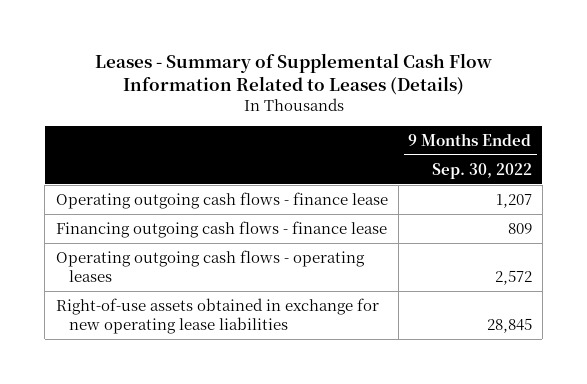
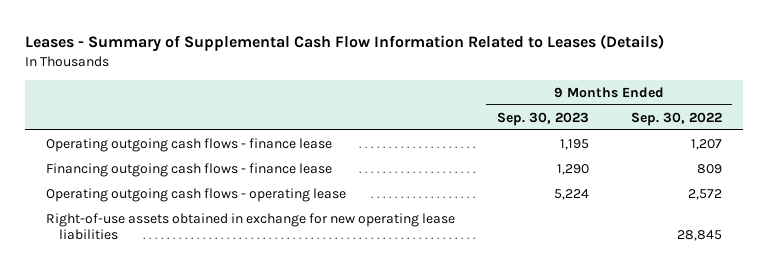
- | 9 Months Ended Sep. 30, 2022
+ | 9 Months Ended Sep. 30, 2023 | 9 Months Ended Sep. 30, 2022
- Operating outgoing cash flows - operating leases | 2,572
+ Operating outgoing cash flows - operating lease | 5,224 | 2,572

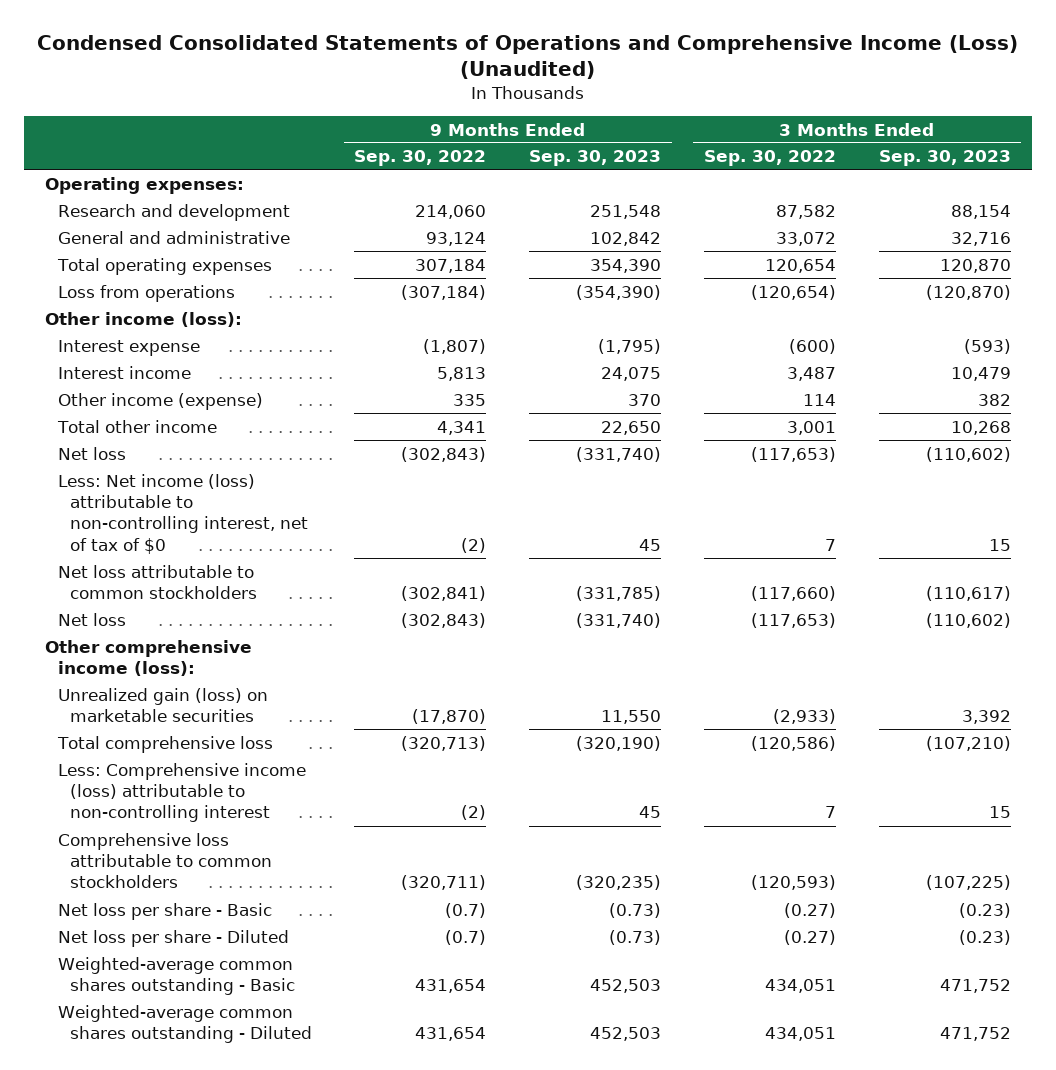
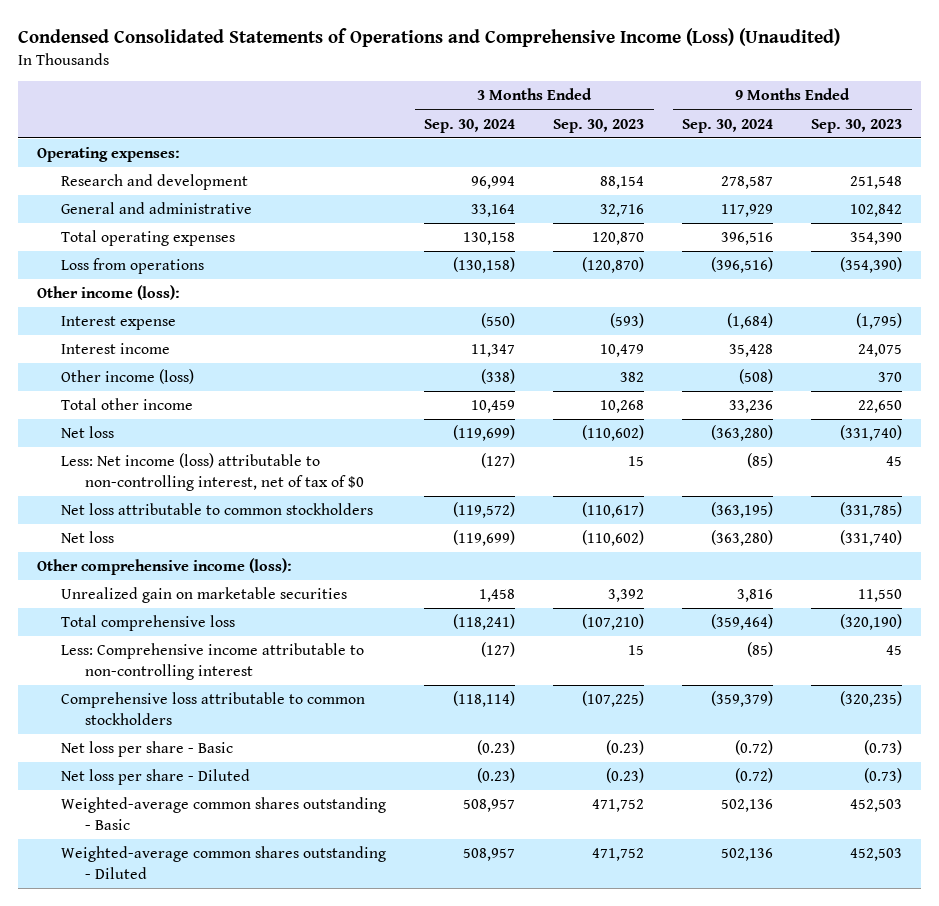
- | 9 Months Ended Sep. 30, 2022 | 9 Months Ended Sep. 30, 2023 | 3 Months Ended Sep. 30, 2022 | 3 Months Ended Sep. 30, 2023
+ | 3 Months Ended Sep. 30, 2024 | 3 Months Ended Sep. 30, 2023 | 9 Months Ended Sep. 30, 2024 | 9 Months Ended Sep. 30, 2023
- Other income (expense) | 335 | 370 | 114 | 382
+ Other income (loss) | (338) | 382 | (508) | 370
- Unrealized gain (loss) on marketable securities | (17,870) | 11,550 | (2,933) | 3,392
+ Unrealized gain on marketable securities | 1,458 | 3,392 | 3,816 | 11,550
- Less: Comprehensive income (loss) attributable to non-controlling interest | (2) | 45 | 7 | 15
+ Less: Comprehensive income attributable to non-controlling interest | (127) | 15 | (85) | 45

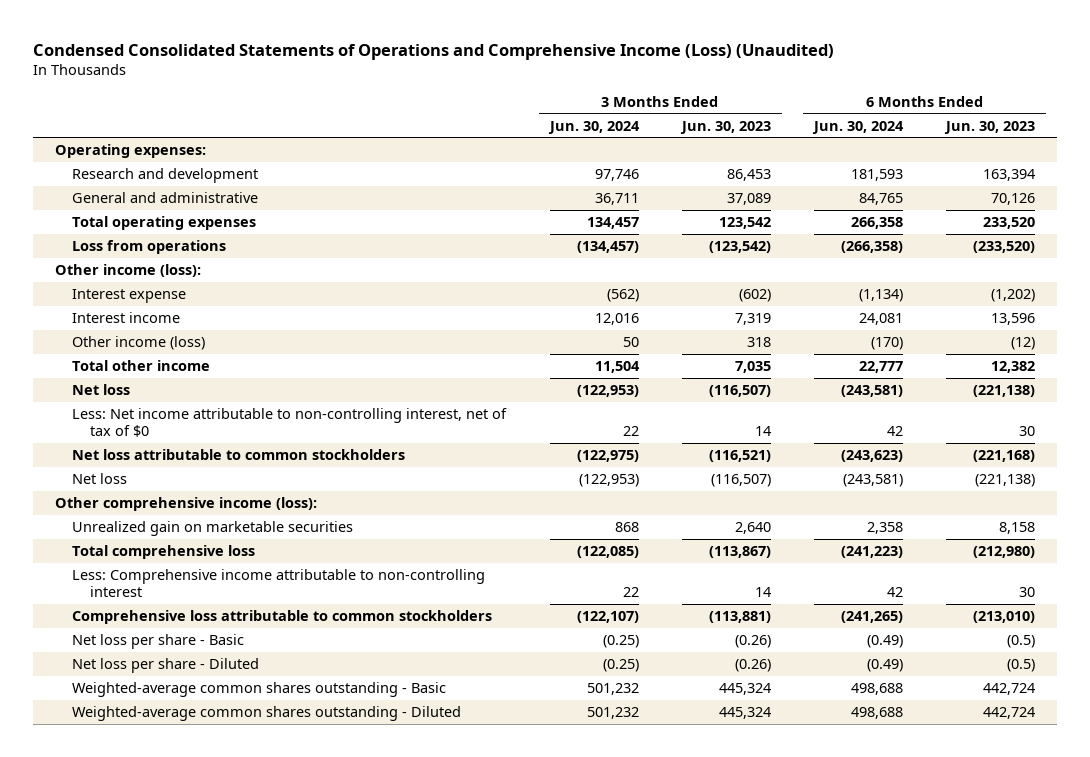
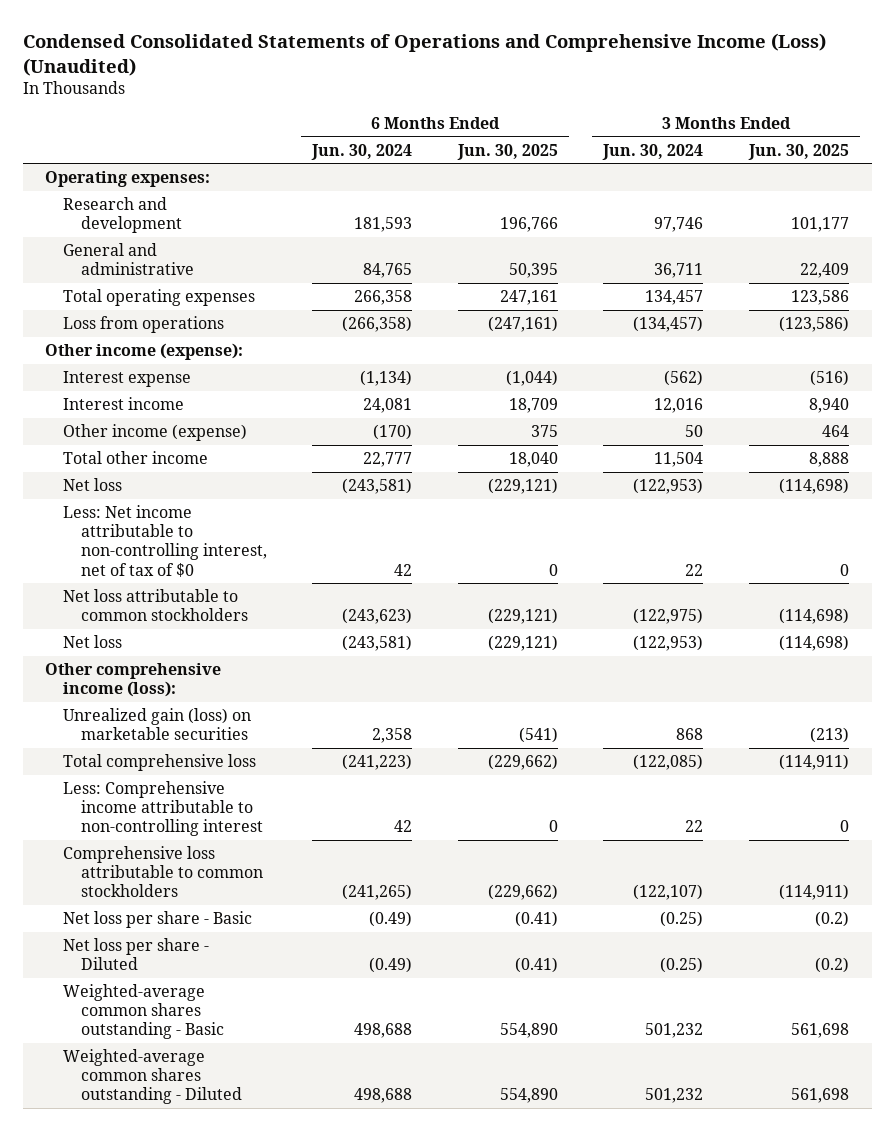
- | 3 Months Ended Jun. 30, 2024 | 3 Months Ended Jun. 30, 2023 | 6 Months Ended Jun. 30, 2024 | 6 Months Ended Jun. 30, 2023
+ | 6 Months Ended Jun. 30, 2024 | 6 Months Ended Jun. 30, 2025 | 3 Months Ended Jun. 30, 2024 | 3 Months Ended Jun. 30, 2025
- Other income (loss):
+ Other income (expense):
- Other income (loss) | 50 | 318 | (170) | (12)
+ Other income (expense) | (170) | 375 | 50 | 464
- Unrealized gain on marketable securities | 868 | 2,640 | 2,358 | 8,158
+ Unrealized gain (loss) on marketable securities | 2,358 | (541) | 868 | (213)

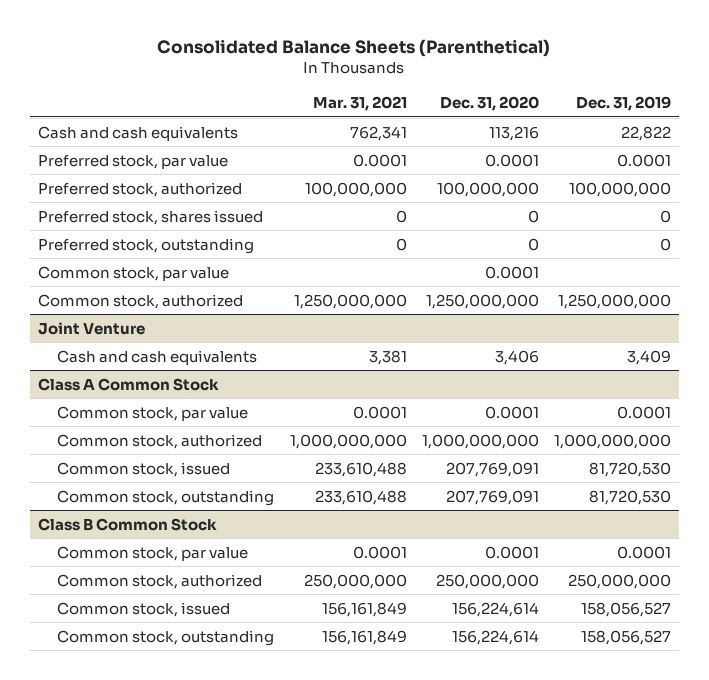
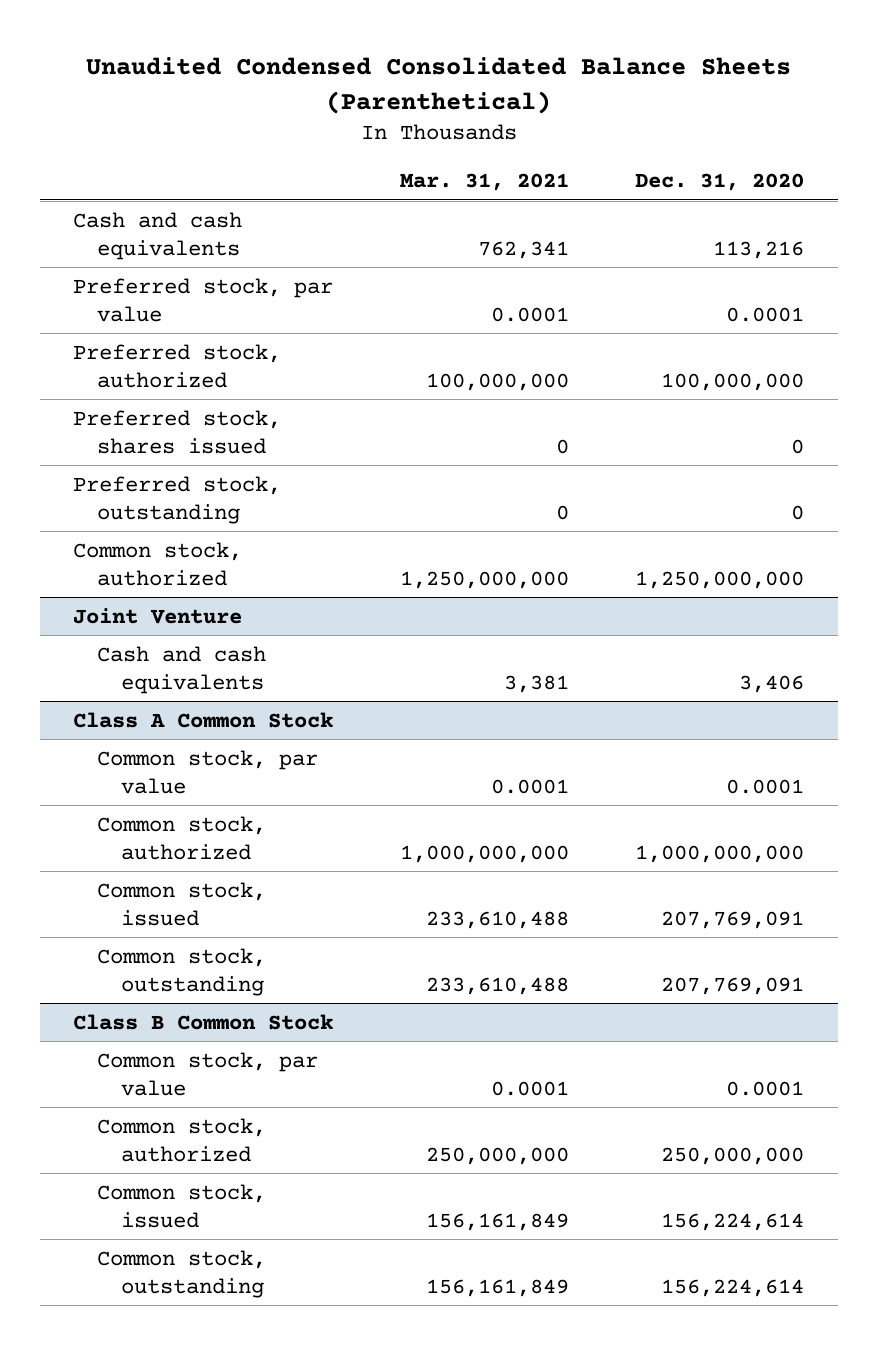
- Consolidated Balance Sheets (Parenthetical)
+ Unaudited Condensed Consolidated Balance Sheets (Parenthetical)
- | Mar. 31, 2021 | Dec. 31, 2020 | Dec. 31, 2019
+ | Mar. 31, 2021 | Dec. 31, 2020
- Common stock, par value | | 0.0001 |

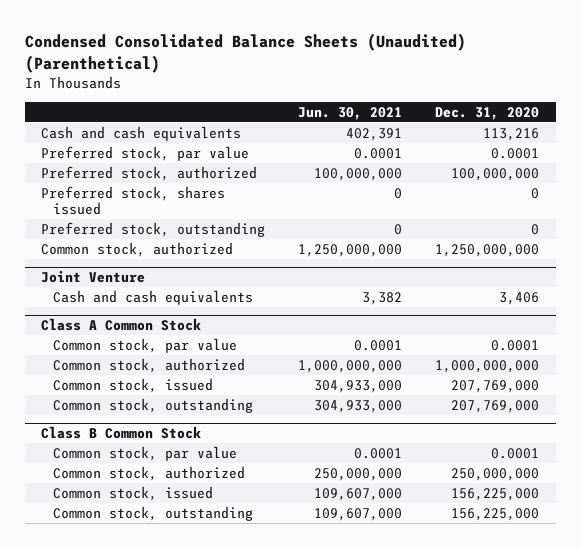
- Unaudited Condensed Consolidated Balance Sheets (Parenthetical)
+ Condensed Consolidated Balance Sheets (Unaudited) (Parenthetical)
- | Mar. 31, 2021 | Dec. 31, 2020
+ | Jun. 30, 2021 | Dec. 31, 2020
@ Class A Common Stock
- Common stock, issued | 233,610,488 | 207,769,091
- Common stock, outstanding | 233,610,488 | 207,769,091
+ Common stock, issued | 304,933,000 | 207,769,000
+ Common stock, outstanding | 304,933,000 | 207,769,000
@ Class B Common Stock
- Common stock, issued | 156,161,849 | 156,224,614
- Common stock, outstanding | 156,161,849 | 156,224,614
+ Common stock, issued | 109,607,000 | 156,225,000
+ Common stock, outstanding | 109,607,000 | 156,225,000

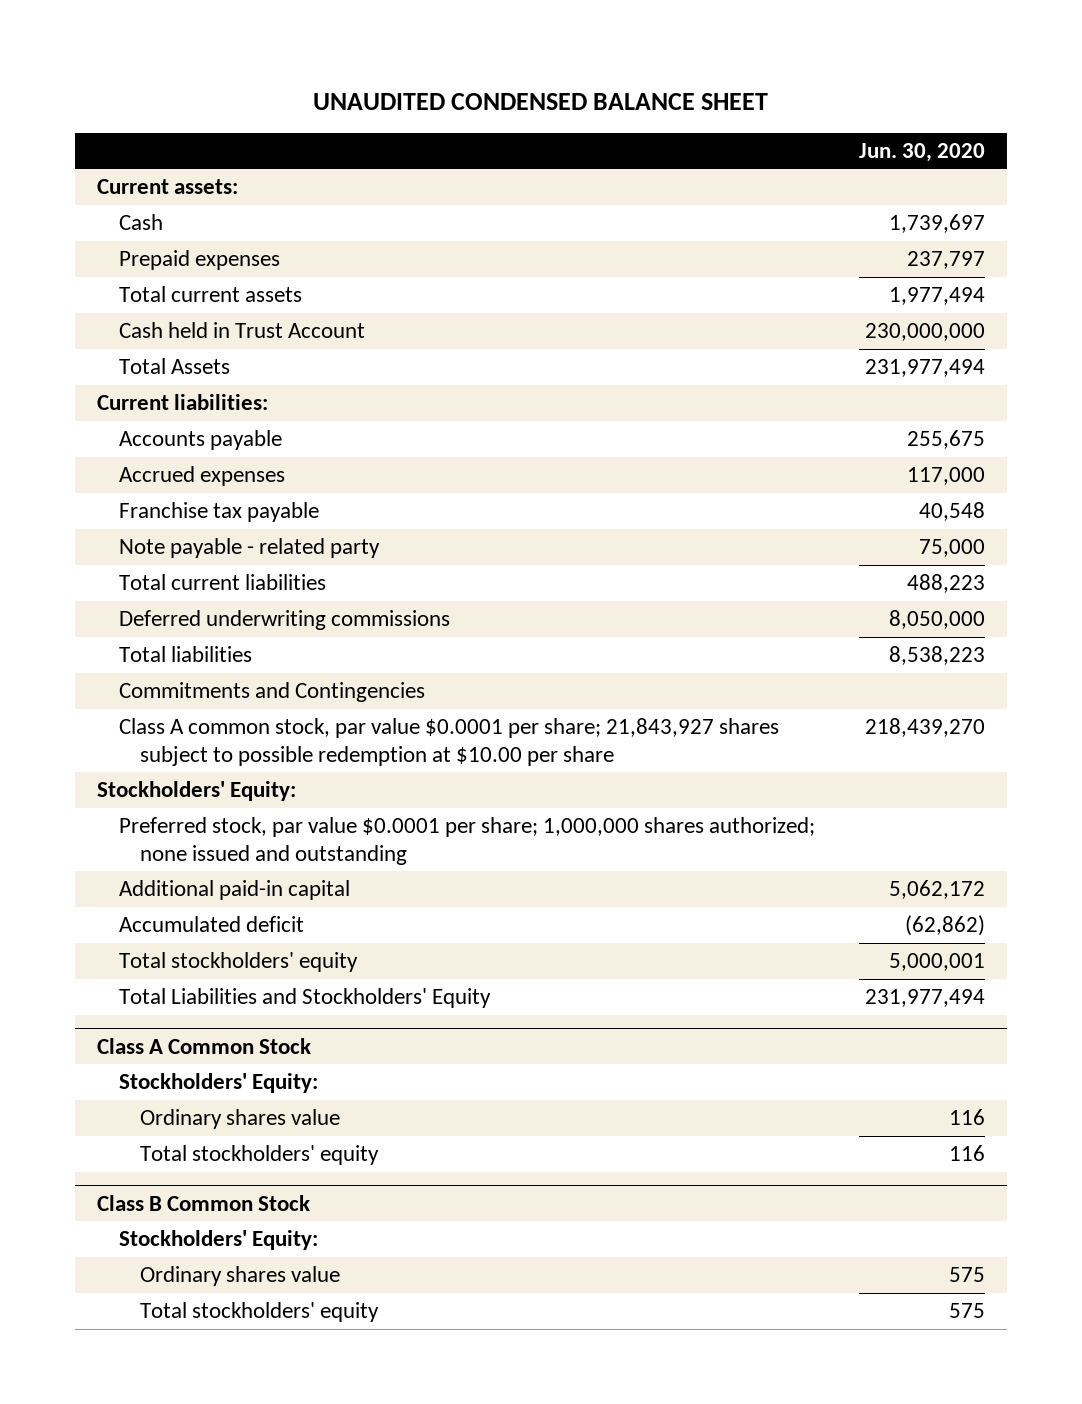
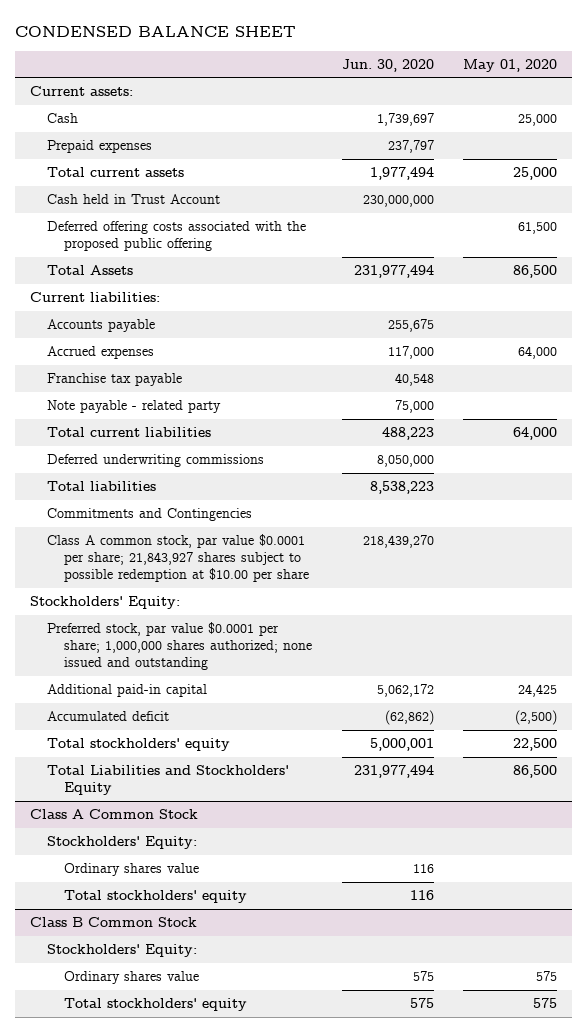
- UNAUDITED CONDENSED BALANCE SHEET
+ CONDENSED BALANCE SHEET
- | Jun. 30, 2020
+ | Jun. 30, 2020 | May 01, 2020
+ Deferred offering costs associated with the proposed public offering | | 61,500
- Preferred stock, par value $0.0001 per share; 1,000,000 shares authorized; none issued and outstanding
+ Preferred stock, par value $0.0001 per share; 1,000,000 shares authorized; none issued and outstanding

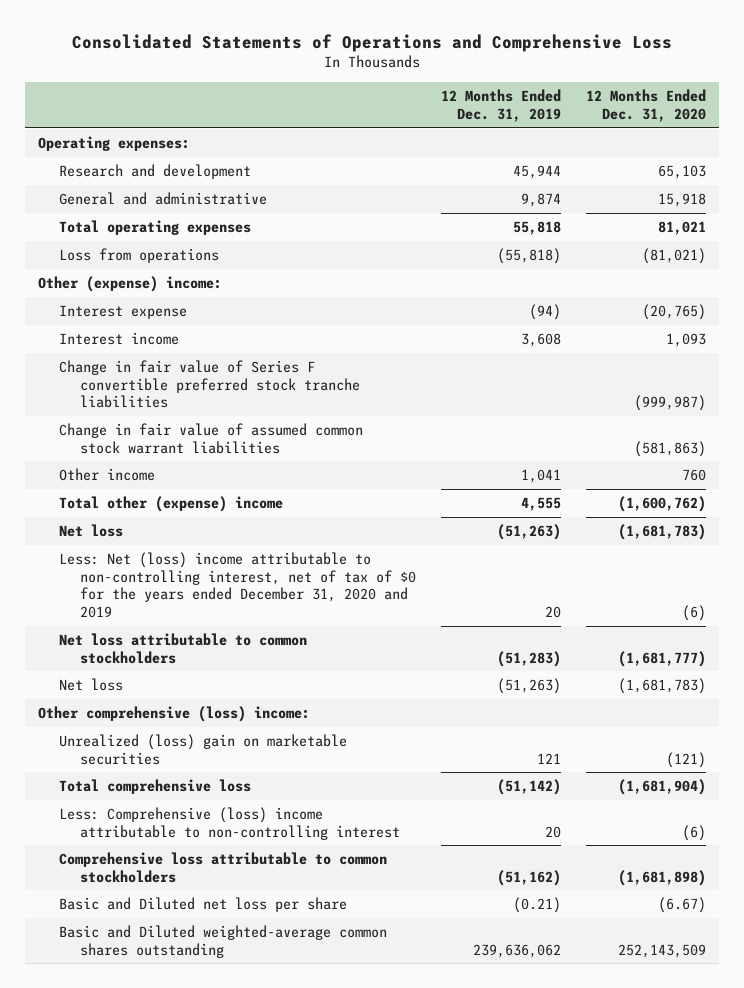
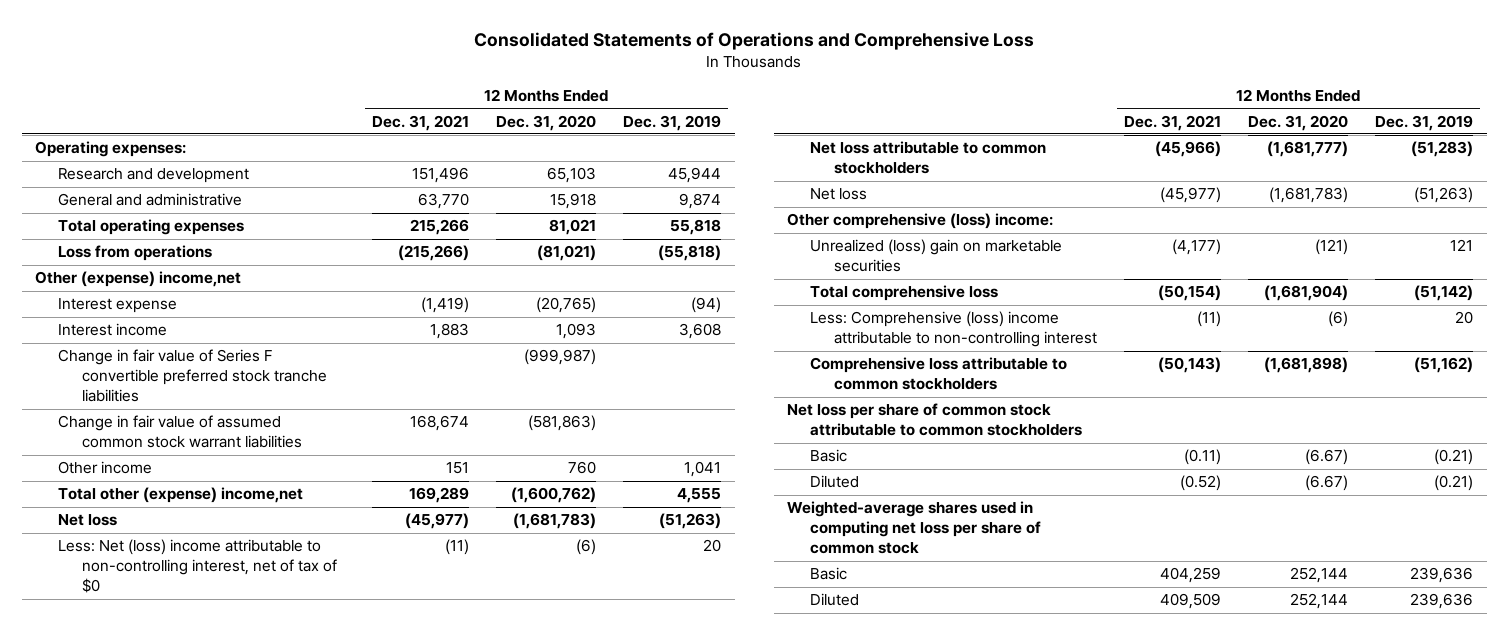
- | 12 Months Ended Dec. 31, 2019 | 12 Months Ended Dec. 31, 2020
+ | 12 Months Ended Dec. 31, 2021 | 12 Months Ended Dec. 31, 2020 | 12 Months Ended Dec. 31, 2019
- Other (expense) income:
+ Other (expense) income,net
- Total other (expense) income | 4,555 | (1,600,762)
+ Total other (expense) income,net | 169,289 | (1,600,762) | 4,555
- Less: Net (loss) income attributable to non-controlling interest, net of tax of $0 for the years ended December 31, 2020 and 2019 | 20 | (6)
+ Less: Net (loss) income attributable to non-controlling interest, net of tax of $0 | (11) | (6) | 20
- Basic and Diluted net loss per share | (0.21) | (6.67)
- Basic and Diluted weighted-average common shares outstanding | 239,636,062 | 252,143,509
+ Net loss per share of common stock attributable to common stockholders
+ Basic | (0.11) | (6.67) | (0.21)
+ Diluted | (0.52) | (6.67) | (0.21)
+ Weighted-average shares used in computing net loss per share of common stock
+ Basic | 404,259 | 252,144 | 239,636
+ Diluted | 409,509 | 252,144 | 239,636

